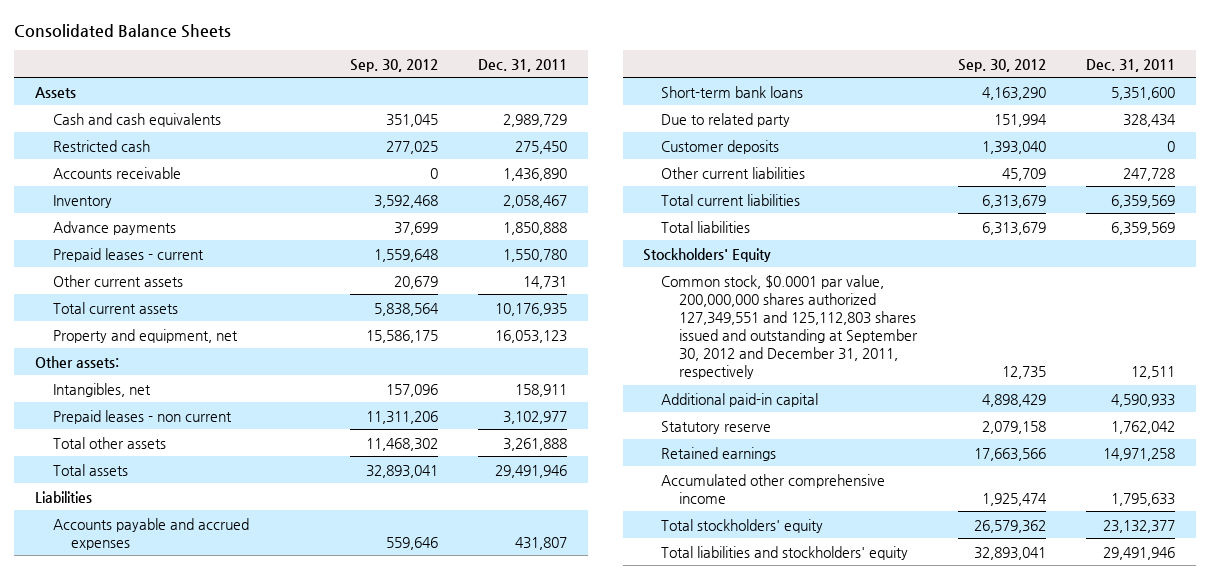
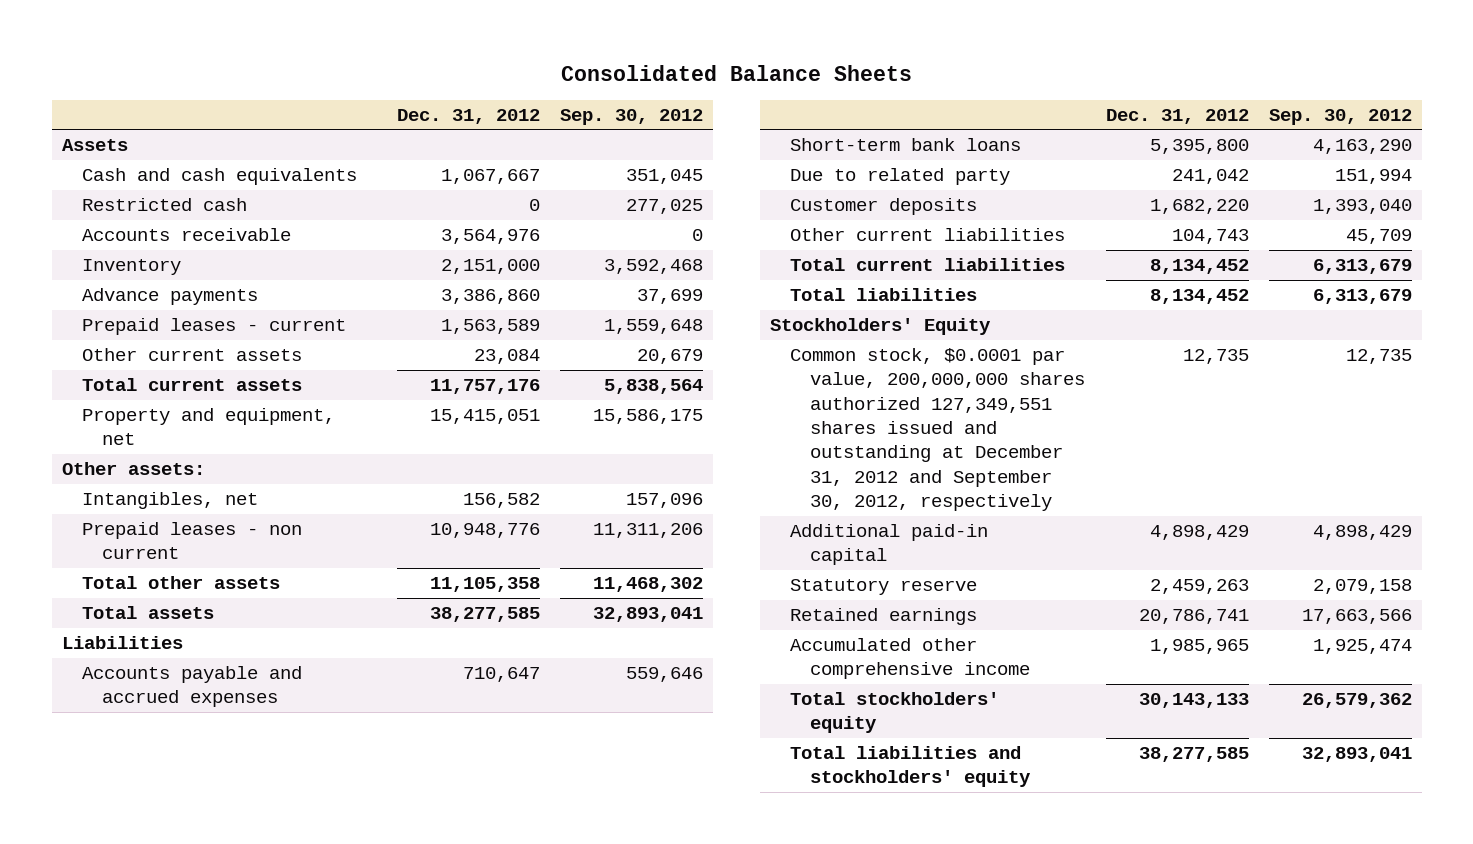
- | Sep. 30, 2012 | Dec. 31, 2011
+ | Dec. 31, 2012 | Sep. 30, 2012
- Common stock, $0.0001 par value, 200,000,000 shares authorized 127,349,551 and 125,112,803 shares issued and outstanding at September 30, 2012 and December 31, 2011, respectively | 12,735 | 12,511
+ Common stock, $0.0001 par value, 200,000,000 shares authorized 127,349,551 shares issued and outstanding at December 31, 2012 and September 30, 2012, respectively | 12,735 | 12,735

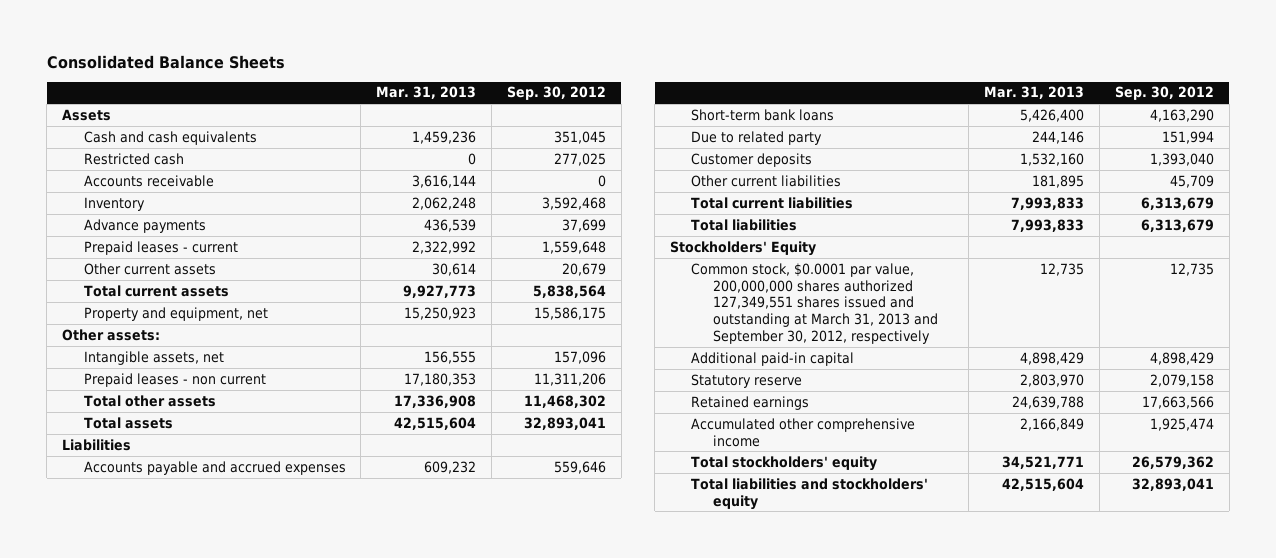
- | Dec. 31, 2012 | Sep. 30, 2012
+ | Mar. 31, 2013 | Sep. 30, 2012
- Intangibles, net | 156,582 | 157,096
+ Intangible assets, net | 156,555 | 157,096
- Common stock, $0.0001 par value, 200,000,000 shares authorized 127,349,551 shares issued and outstanding at December 31, 2012 and September 30, 2012, respectively | 12,735 | 12,735
+ Common stock, $0.0001 par value, 200,000,000 shares authorized 127,349,551 shares issued and outstanding at March 31, 2013 and September 30, 2012, respectively | 12,735 | 12,735

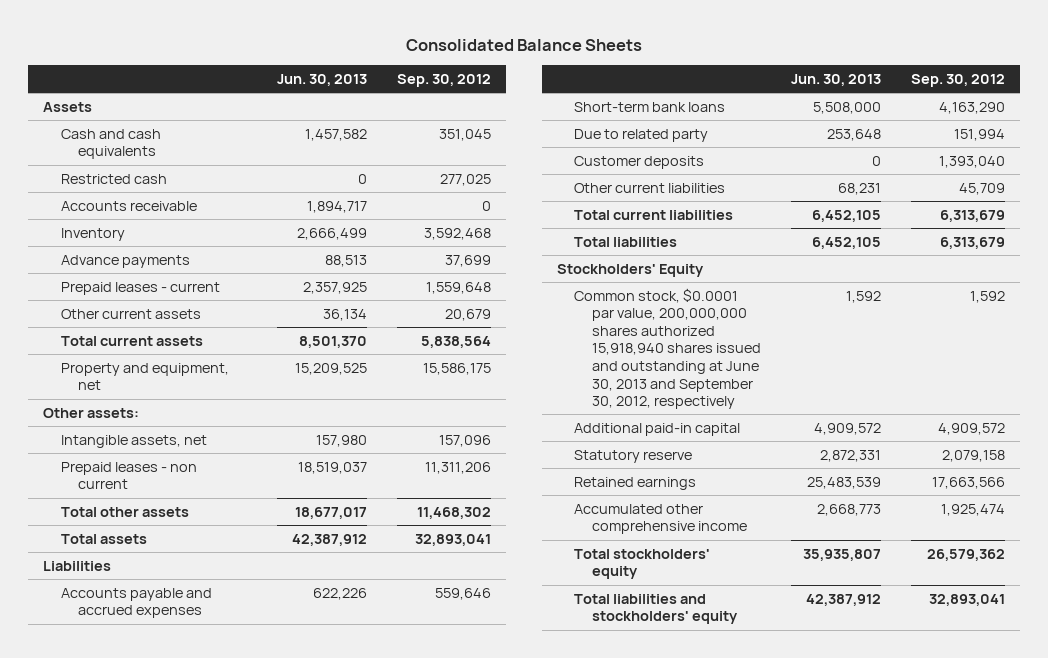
- | Mar. 31, 2013 | Sep. 30, 2012
+ | Jun. 30, 2013 | Sep. 30, 2012
- Common stock, $0.0001 par value, 200,000,000 shares authorized 127,349,551 shares issued and outstanding at March 31, 2013 and September 30, 2012, respectively | 12,735 | 12,735
- Additional paid-in capital | 4,898,429 | 4,898,429
+ Common stock, $0.0001 par value, 200,000,000 shares authorized 15,918,940 shares issued and outstanding at June 30, 2013 and September 30, 2012, respectively | 1,592 | 1,592
+ Additional paid-in capital | 4,909,572 | 4,909,572

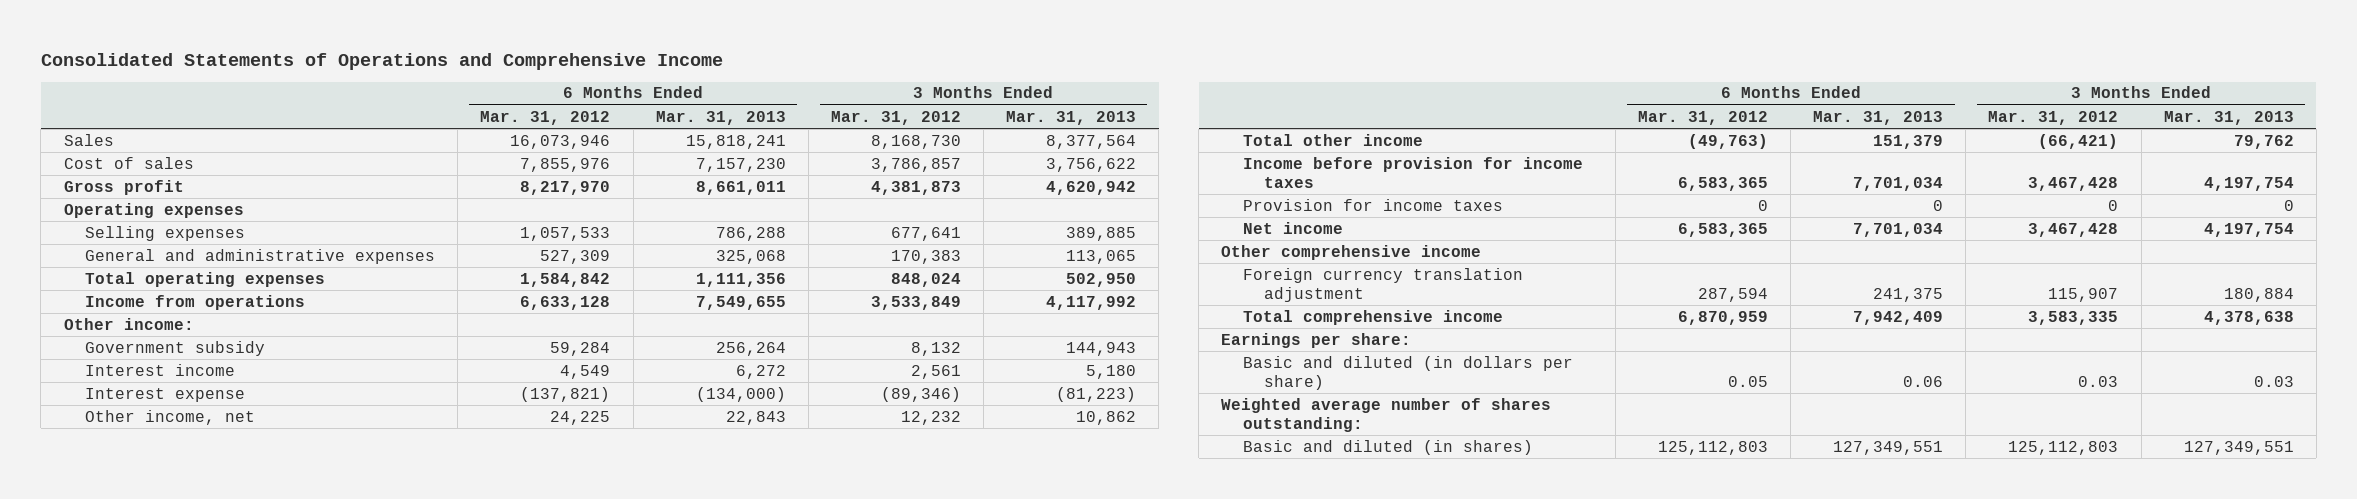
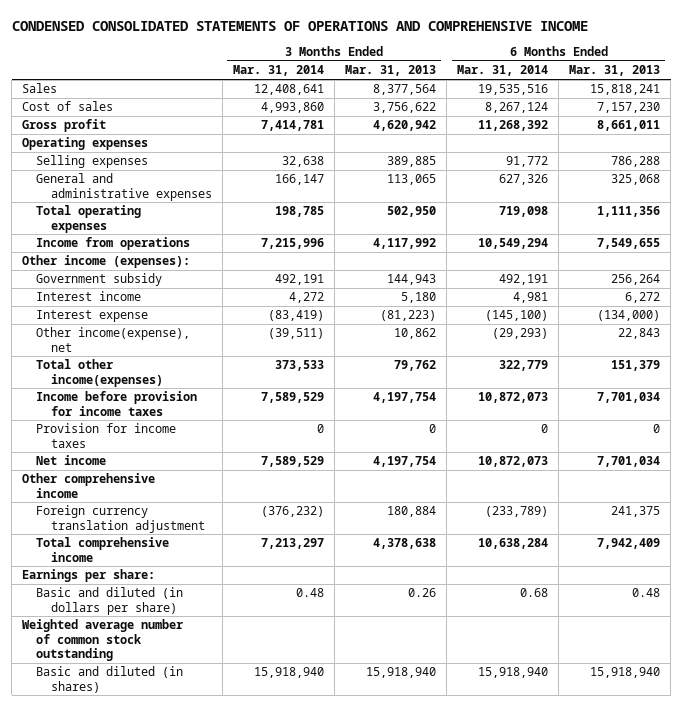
- Consolidated Statements of Operations and Comprehensive Income
+ CONDENSED CONSOLIDATED STATEMENTS OF OPERATIONS AND COMPREHENSIVE INCOME
- | 6 Months Ended Mar. 31, 2012 | 6 Months Ended Mar. 31, 2013 | 3 Months Ended Mar. 31, 2012 | 3 Months Ended Mar. 31, 2013
+ | 3 Months Ended Mar. 31, 2014 | 3 Months Ended Mar. 31, 2013 | 6 Months Ended Mar. 31, 2014 | 6 Months Ended Mar. 31, 2013
- Other income:
+ Other income (expenses):
- Other income, net | 24,225 | 22,843 | 12,232 | 10,862
- Total other income | (49,763) | 151,379 | (66,421) | 79,762
+ Other income(expense), net | (39,511) | 10,862 | (29,293) | 22,843
+ Total other income(expenses) | 373,533 | 79,762 | 322,779 | 151,379
- Basic and diluted (in dollars per share) | 0.05 | 0.06 | 0.03 | 0.03
- Weighted average number of shares outstanding:
- Basic and diluted (in shares) | 125,112,803 | 127,349,551 | 125,112,803 | 127,349,551
+ Basic and diluted (in dollars per share) | 0.48 | 0.26 | 0.68 | 0.48
+ Weighted average number of common stock outstanding
+ Basic and diluted (in shares) | 15,918,940 | 15,918,940 | 15,918,940 | 15,918,940

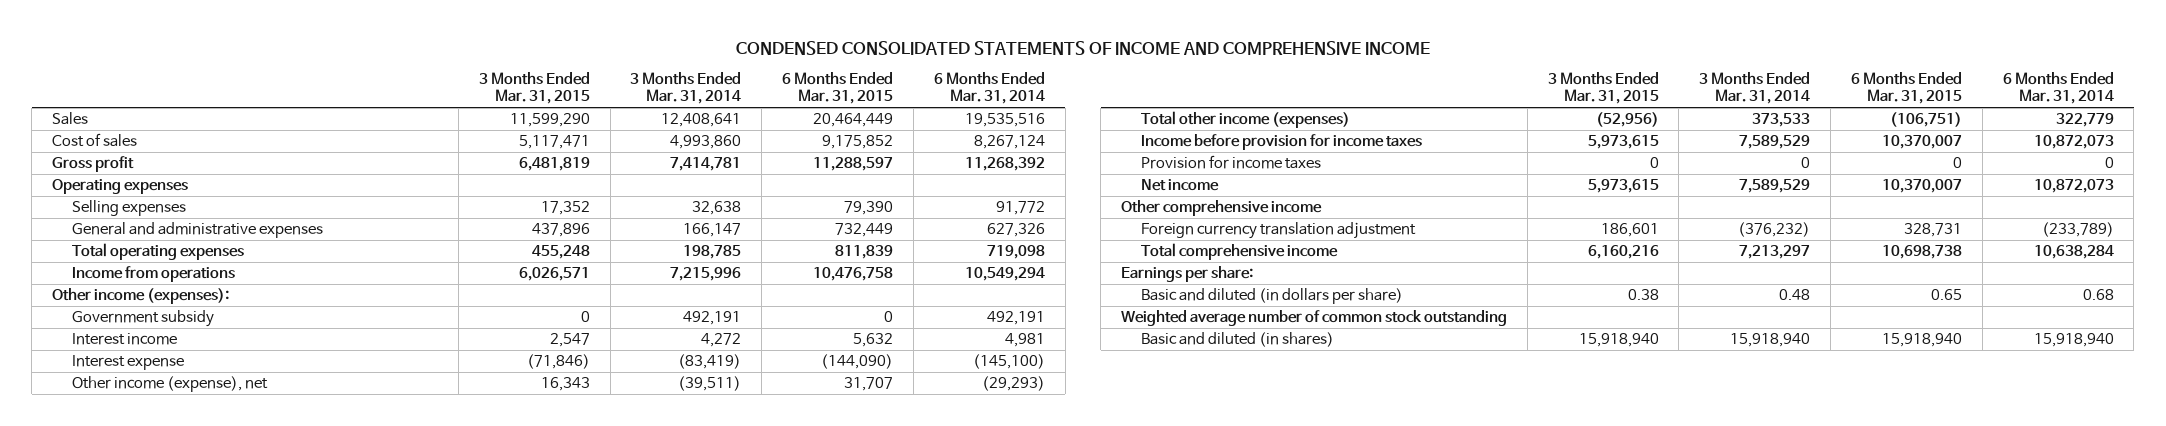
- CONDENSED CONSOLIDATED STATEMENTS OF OPERATIONS AND COMPREHENSIVE INCOME
+ CONDENSED CONSOLIDATED STATEMENTS OF INCOME AND COMPREHENSIVE INCOME
- | 3 Months Ended Mar. 31, 2014 | 3 Months Ended Mar. 31, 2013 | 6 Months Ended Mar. 31, 2014 | 6 Months Ended Mar. 31, 2013
+ | 3 Months Ended Mar. 31, 2015 | 3 Months Ended Mar. 31, 2014 | 6 Months Ended Mar. 31, 2015 | 6 Months Ended Mar. 31, 2014
- Other income(expense), net | (39,511) | 10,862 | (29,293) | 22,843
- Total other income(expenses) | 373,533 | 79,762 | 322,779 | 151,379
+ Other income (expense), net | 16,343 | (39,511) | 31,707 | (29,293)
+ Total other income (expenses) | (52,956) | 373,533 | (106,751) | 322,779

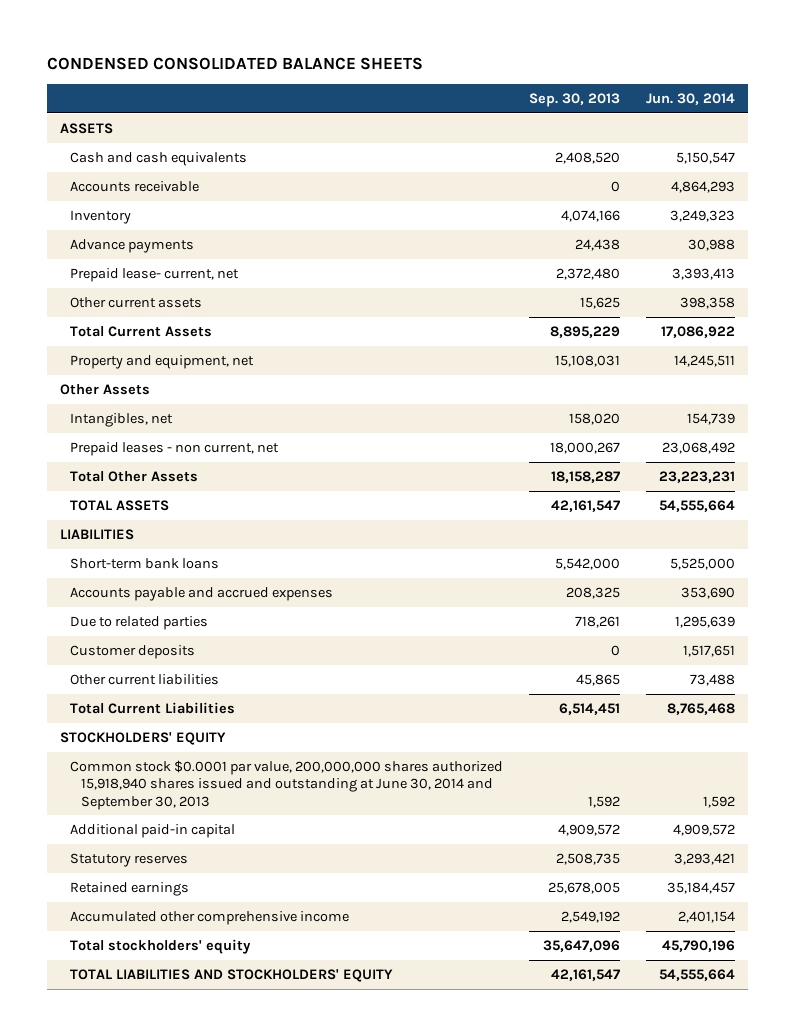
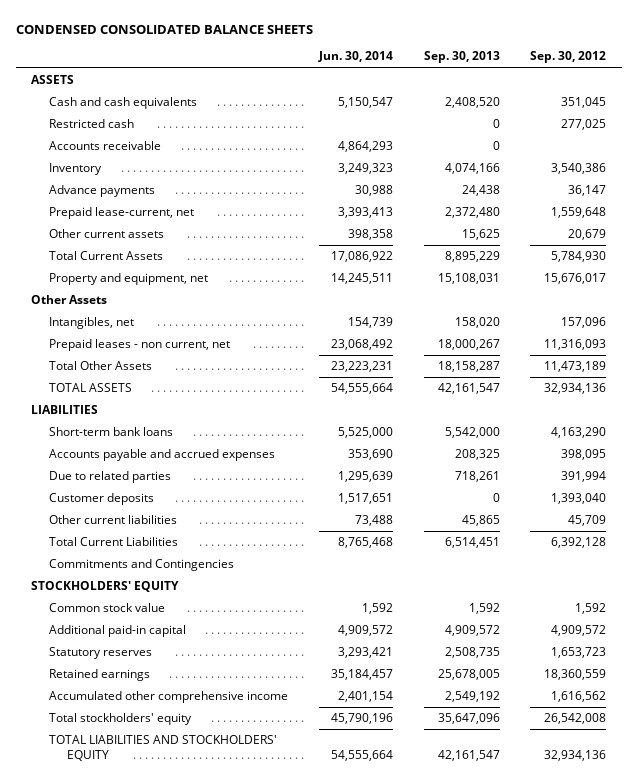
- | Sep. 30, 2013 | Jun. 30, 2014
+ | Jun. 30, 2014 | Sep. 30, 2013 | Sep. 30, 2012
+ Restricted cash | | 0 | 277,025
- Prepaid lease- current, net | 2,372,480 | 3,393,413
+ Prepaid lease-current, net | 3,393,413 | 2,372,480 | 1,559,648
+ Commitments and Contingencies
- Common stock $0.0001 par value, 200,000,000 shares authorized 15,918,940 shares issued and outstanding at June 30, 2014 and September 30, 2013 | 1,592 | 1,592
+ Common stock value | 1,592 | 1,592 | 1,592

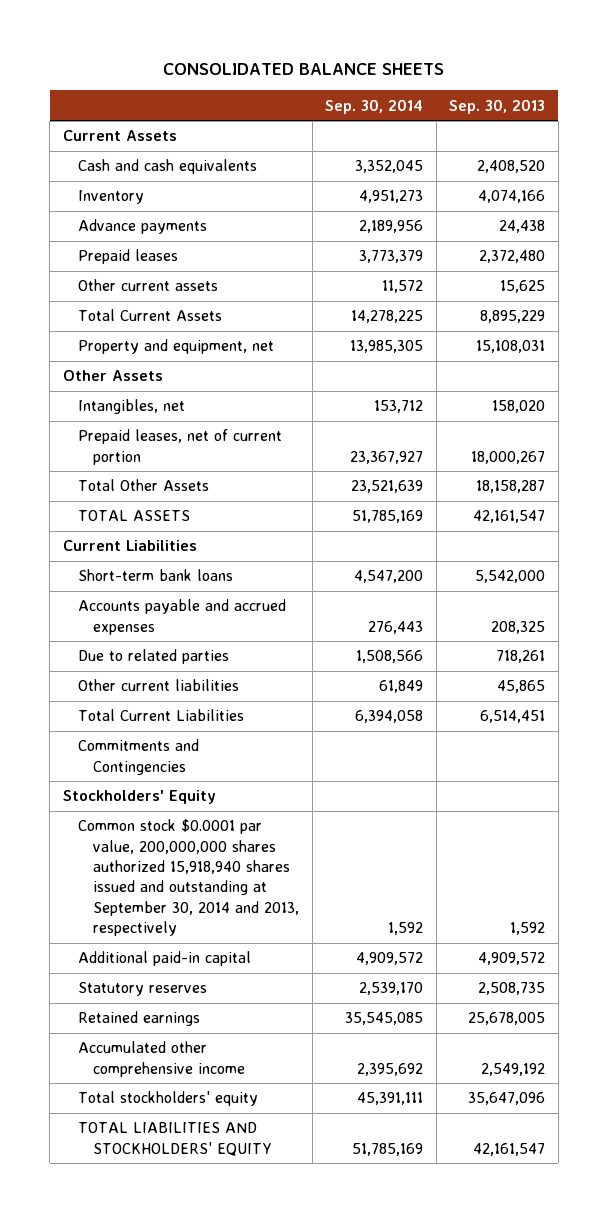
- CONDENSED CONSOLIDATED BALANCE SHEETS
+ CONSOLIDATED BALANCE SHEETS
- | Jun. 30, 2014 | Sep. 30, 2013 | Sep. 30, 2012
+ | Sep. 30, 2014 | Sep. 30, 2013
- ASSETS
+ Current Assets
- Restricted cash | | 0 | 277,025
- Accounts receivable | 4,864,293 | 0 |
- Prepaid lease-current, net | 3,393,413 | 2,372,480 | 1,559,648
+ Prepaid leases | 3,773,379 | 2,372,480
- Prepaid leases - non current, net | 23,068,492 | 18,000,267 | 11,316,093
+ Prepaid leases, net of current portion | 23,367,927 | 18,000,267
- LIABILITIES
+ Current Liabilities
- Customer deposits | 1,517,651 | 0 | 1,393,040
- STOCKHOLDERS' EQUITY
- Common stock value | 1,592 | 1,592 | 1,592
+ Stockholders' Equity
+ Common stock $0.0001 par value, 200,000,000 shares authorized 15,918,940 shares issued and outstanding at September 30, 2014 and 2013, respectively | 1,592 | 1,592

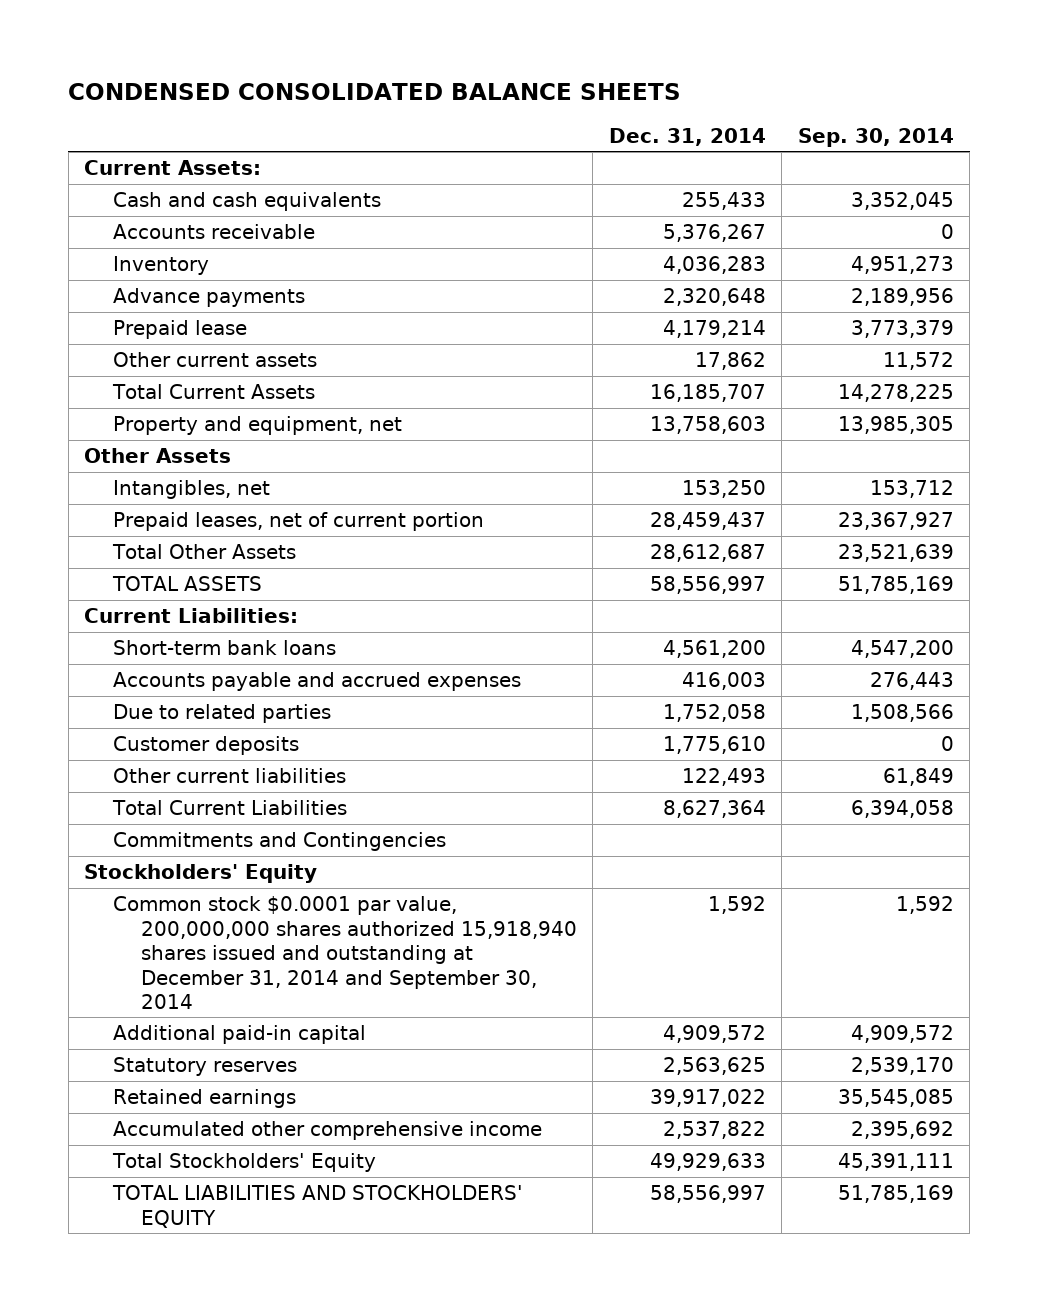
- CONSOLIDATED BALANCE SHEETS
+ CONDENSED CONSOLIDATED BALANCE SHEETS
- | Sep. 30, 2014 | Sep. 30, 2013
+ | Dec. 31, 2014 | Sep. 30, 2014
- Current Assets
+ Current Assets:
+ Accounts receivable | 5,376,267 | 0
- Prepaid leases | 3,773,379 | 2,372,480
+ Prepaid lease | 4,179,214 | 3,773,379
- Current Liabilities
+ Current Liabilities:
+ Customer deposits | 1,775,610 | 0
- Common stock $0.0001 par value, 200,000,000 shares authorized 15,918,940 shares issued and outstanding at September 30, 2014 and 2013, respectively | 1,592 | 1,592
+ Common stock $0.0001 par value, 200,000,000 shares authorized 15,918,940 shares issued and outstanding at December 31, 2014 and September 30, 2014 | 1,592 | 1,592
- Total stockholders' equity | 45,391,111 | 35,647,096
+ Total Stockholders' Equity | 49,929,633 | 45,391,111

